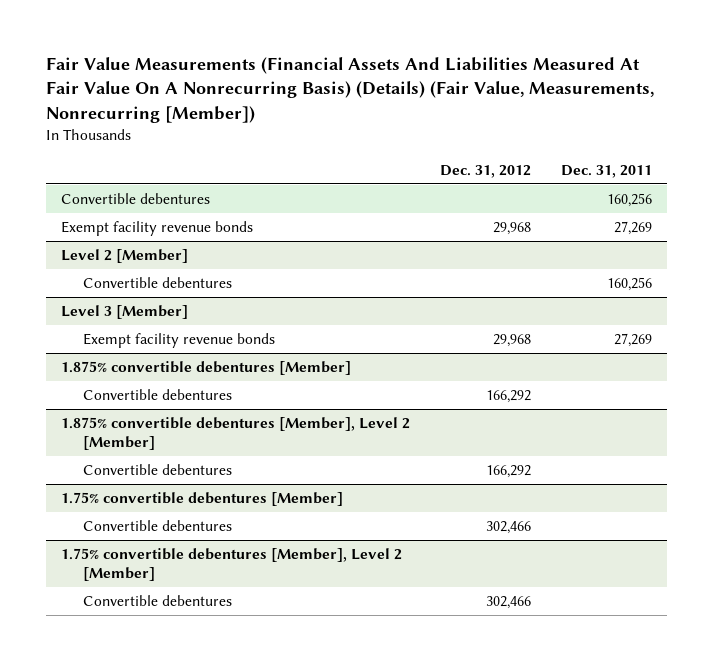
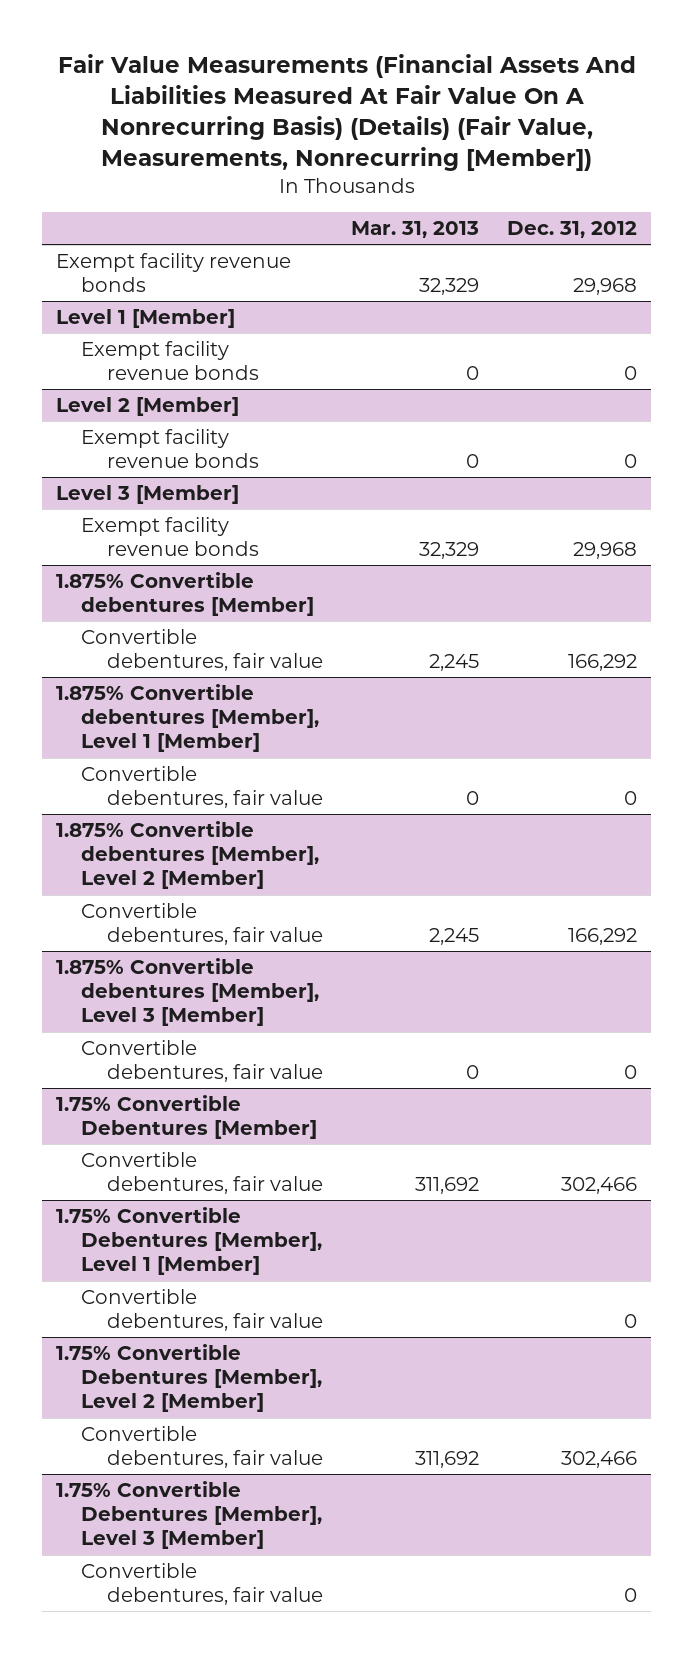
- | Dec. 31, 2012 | Dec. 31, 2011
+ | Mar. 31, 2013 | Dec. 31, 2012
- Convertible debentures | | 160,256
+ Level 1 [Member]
+ Exempt facility revenue bonds | 0 | 0
@ Level 2 [Member]
- Convertible debentures | | 160,256
+ Exempt facility revenue bonds | 0 | 0
- 1.875% convertible debentures [Member]
- Convertible debentures | 166,292 |
- 1.875% convertible debentures [Member], Level 2 [Member]
- Convertible debentures | 166,292 |
- 1.75% convertible debentures [Member]
- Convertible debentures | 302,466 |
- 1.75% convertible debentures [Member], Level 2 [Member]
- Convertible debentures | 302,466 |
+ 1.875% Convertible debentures [Member]
+ Convertible debentures, fair value | 2,245 | 166,292
+ 1.875% Convertible debentures [Member], Level 1 [Member]
+ Convertible debentures, fair value | 0 | 0
+ 1.875% Convertible debentures [Member], Level 2 [Member]
+ Convertible debentures, fair value | 2,245 | 166,292
+ 1.875% Convertible debentures [Member], Level 3 [Member]
+ Convertible debentures, fair value | 0 | 0
+ 1.75% Convertible Debentures [Member]
+ Convertible debentures, fair value | 311,692 | 302,466
+ 1.75% Convertible Debentures [Member], Level 1 [Member]
+ Convertible debentures, fair value | | 0
+ 1.75% Convertible Debentures [Member], Level 2 [Member]
+ Convertible debentures, fair value | 311,692 | 302,466
+ 1.75% Convertible Debentures [Member], Level 3 [Member]
+ Convertible debentures, fair value | | 0

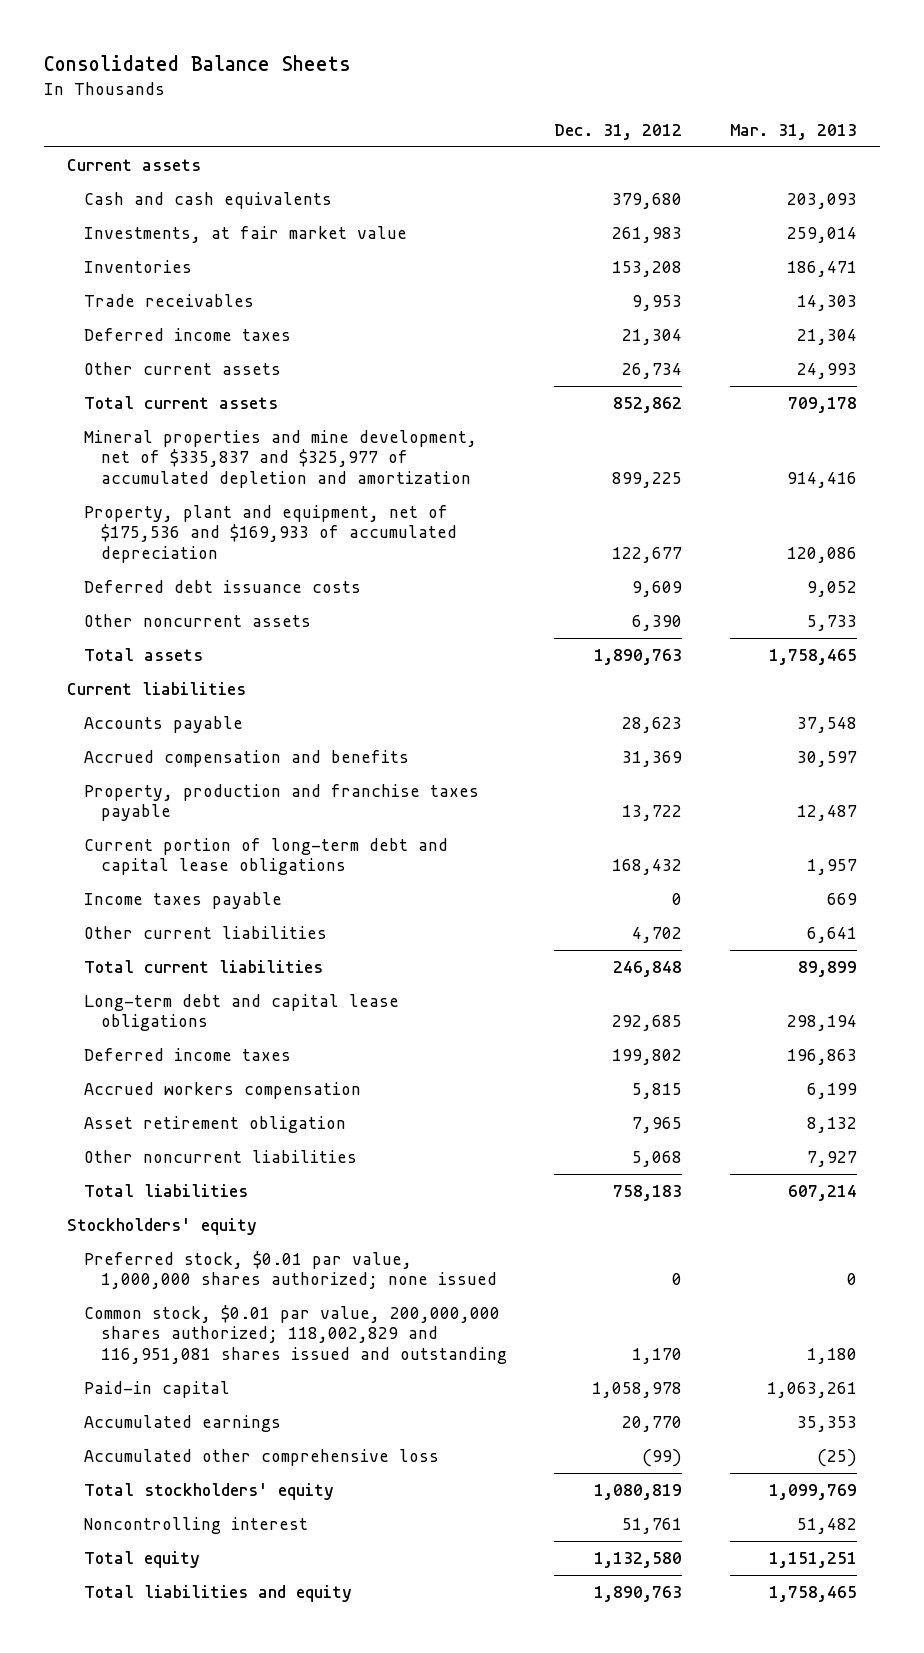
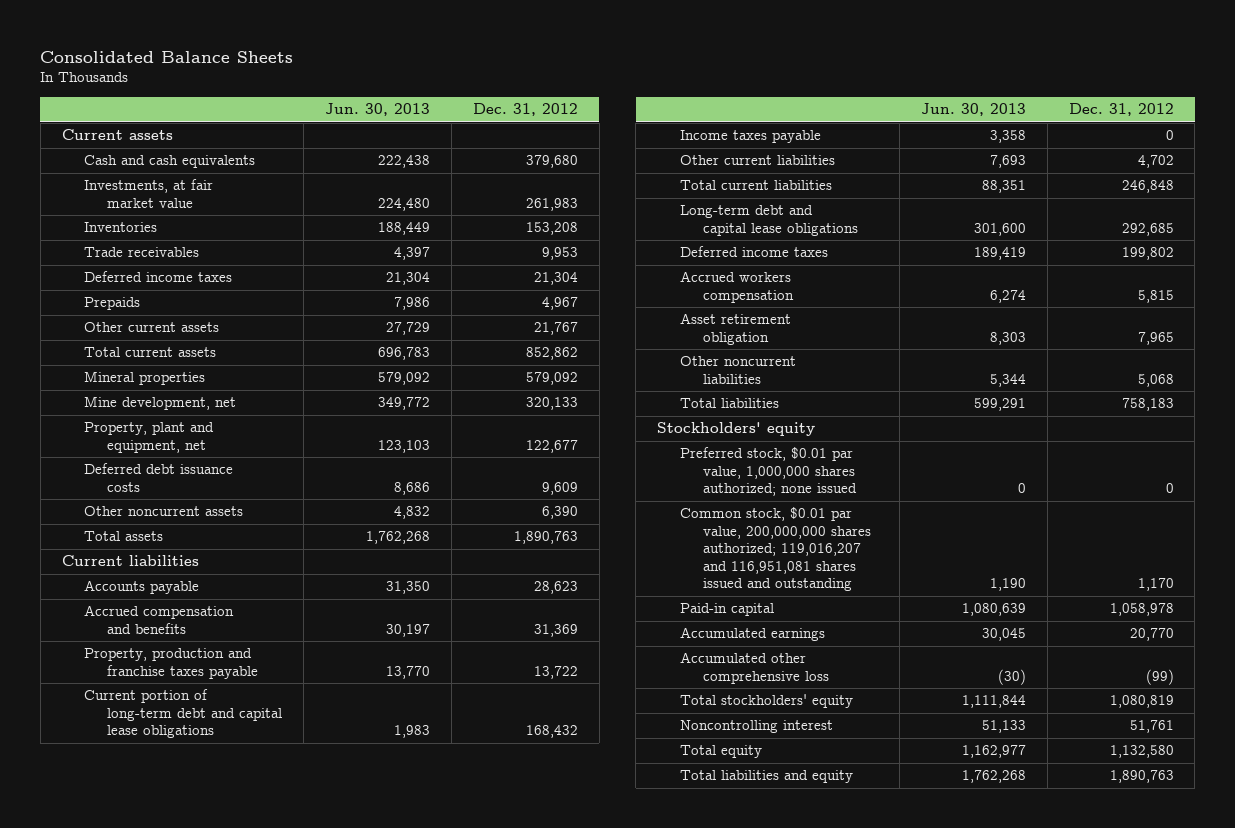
- | Dec. 31, 2012 | Mar. 31, 2013
+ | Jun. 30, 2013 | Dec. 31, 2012
- Other current assets | 26,734 | 24,993
+ Prepaids | 7,986 | 4,967
+ Other current assets | 27,729 | 21,767
- Mineral properties and mine development, net of $335,837 and $325,977 of accumulated depletion and amortization | 899,225 | 914,416
- Property, plant and equipment, net of $175,536 and $169,933 of accumulated depreciation | 122,677 | 120,086
+ Mineral properties | 579,092 | 579,092
+ Mine development, net | 349,772 | 320,133
+ Property, plant and equipment, net | 123,103 | 122,677
- Common stock, $0.01 par value, 200,000,000 shares authorized; 118,002,829 and 116,951,081 shares issued and outstanding | 1,170 | 1,180
+ Common stock, $0.01 par value, 200,000,000 shares authorized; 119,016,207 and 116,951,081 shares issued and outstanding | 1,190 | 1,170

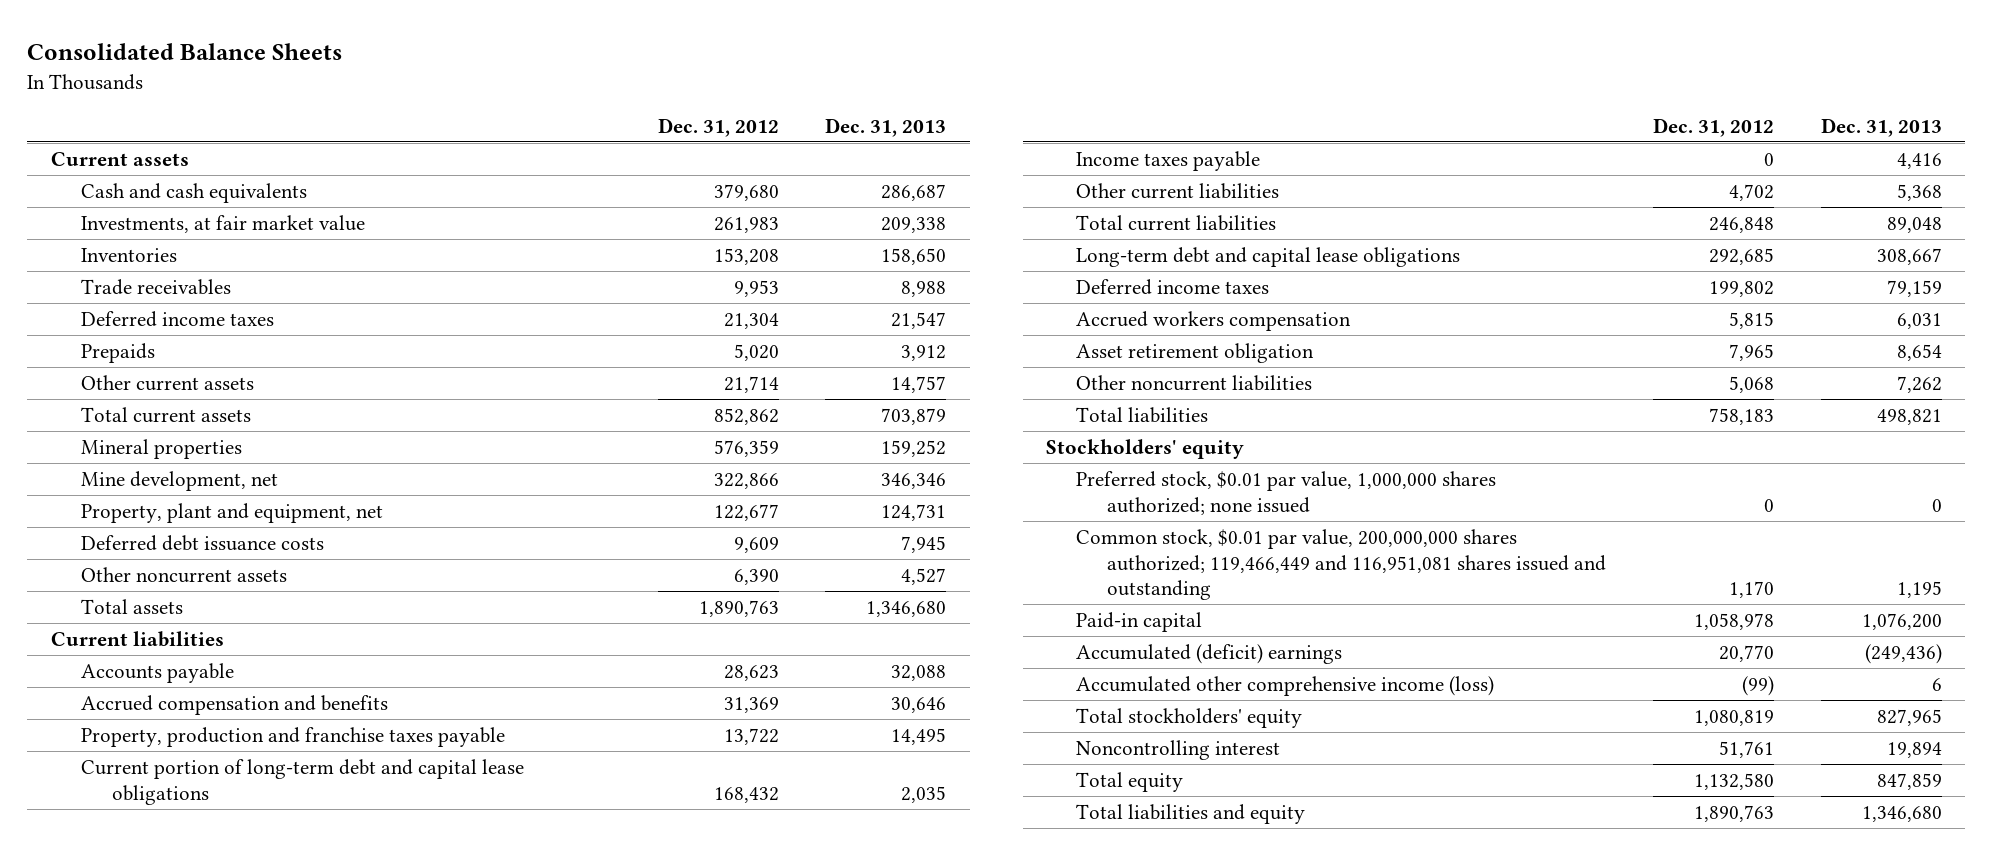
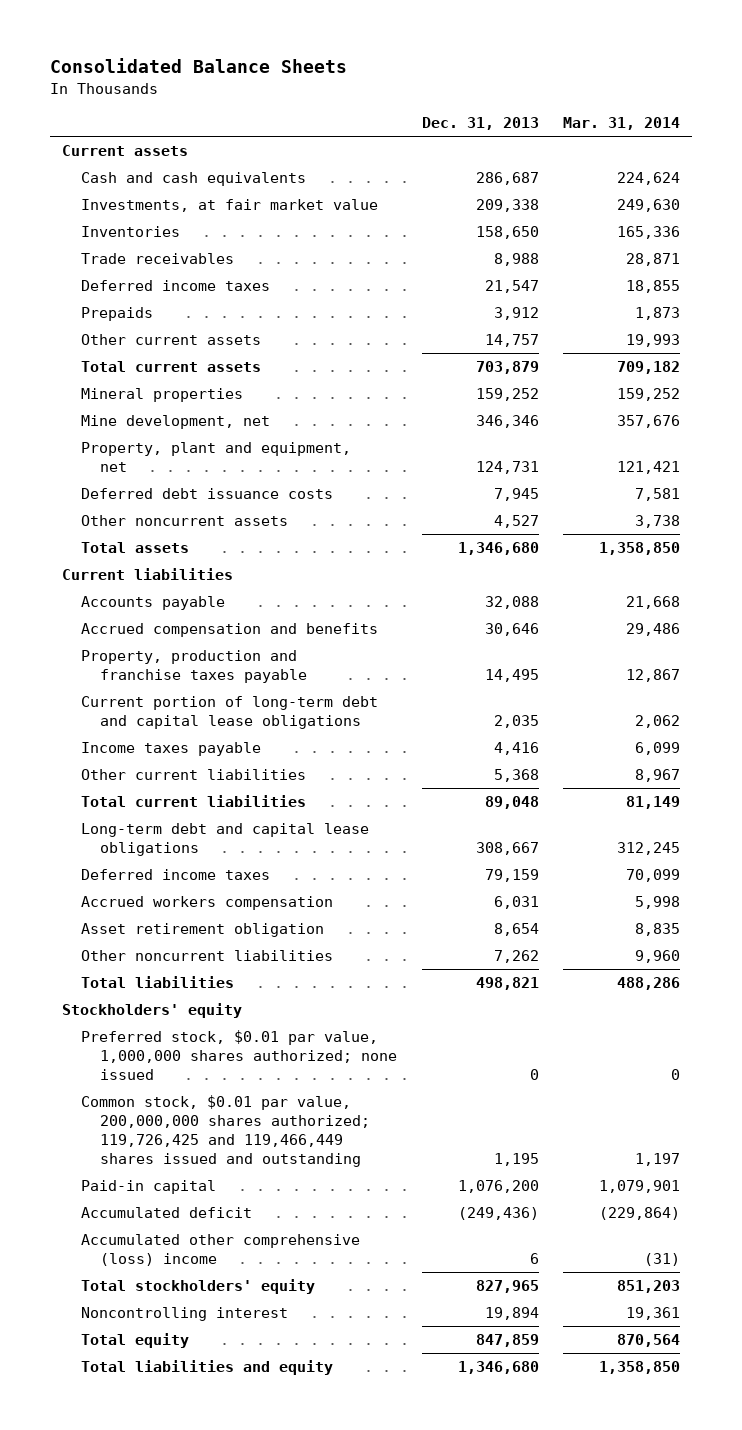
- | Dec. 31, 2012 | Dec. 31, 2013
+ | Dec. 31, 2013 | Mar. 31, 2014
- Common stock, $0.01 par value, 200,000,000 shares authorized; 119,466,449 and 116,951,081 shares issued and outstanding | 1,170 | 1,195
+ Common stock, $0.01 par value, 200,000,000 shares authorized; 119,726,425 and 119,466,449 shares issued and outstanding | 1,195 | 1,197
- Accumulated (deficit) earnings | 20,770 | (249,436)
- Accumulated other comprehensive income (loss) | (99) | 6
+ Accumulated deficit | (249,436) | (229,864)
+ Accumulated other comprehensive (loss) income | 6 | (31)

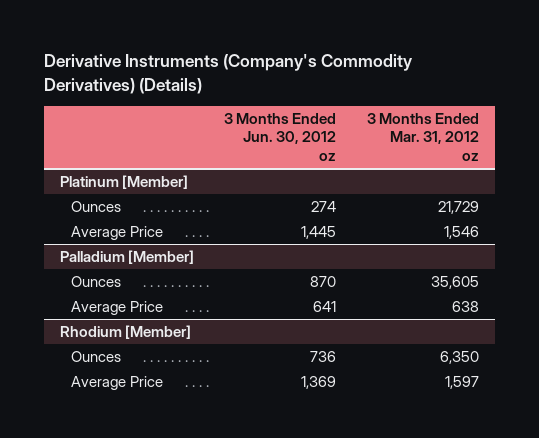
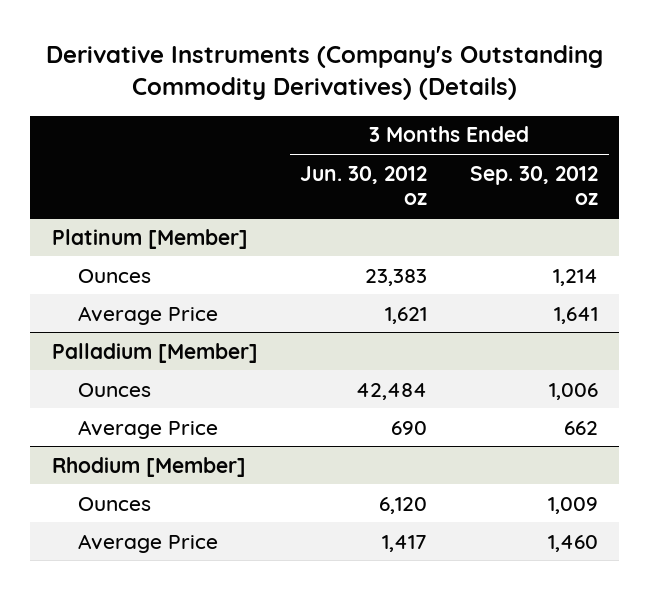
- Derivative Instruments (Company's Commodity Derivatives) (Details)
+ Derivative Instruments (Company's Outstanding Commodity Derivatives) (Details)
- | 3 Months Ended Jun. 30, 2012 oz | 3 Months Ended Mar. 31, 2012 oz
+ | 3 Months Ended Jun. 30, 2012 oz | 3 Months Ended Sep. 30, 2012 oz
@ Platinum [Member]
- Ounces | 274 | 21,729
- Average Price | 1,445 | 1,546
+ Ounces | 23,383 | 1,214
+ Average Price | 1,621 | 1,641
@ Palladium [Member]
- Ounces | 870 | 35,605
- Average Price | 641 | 638
+ Ounces | 42,484 | 1,006
+ Average Price | 690 | 662
@ Rhodium [Member]
- Ounces | 736 | 6,350
- Average Price | 1,369 | 1,597
+ Ounces | 6,120 | 1,009
+ Average Price | 1,417 | 1,460

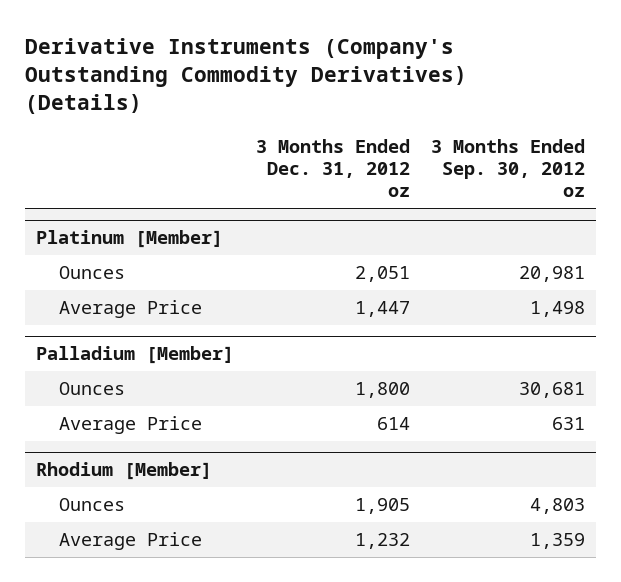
- | 3 Months Ended Jun. 30, 2012 oz | 3 Months Ended Sep. 30, 2012 oz
+ | 3 Months Ended Dec. 31, 2012 oz | 3 Months Ended Sep. 30, 2012 oz
@ Platinum [Member]
- Ounces | 23,383 | 1,214
- Average Price | 1,621 | 1,641
+ Ounces | 2,051 | 20,981
+ Average Price | 1,447 | 1,498
@ Palladium [Member]
- Ounces | 42,484 | 1,006
- Average Price | 690 | 662
+ Ounces | 1,800 | 30,681
+ Average Price | 614 | 631
@ Rhodium [Member]
- Ounces | 6,120 | 1,009
- Average Price | 1,417 | 1,460
+ Ounces | 1,905 | 4,803
+ Average Price | 1,232 | 1,359

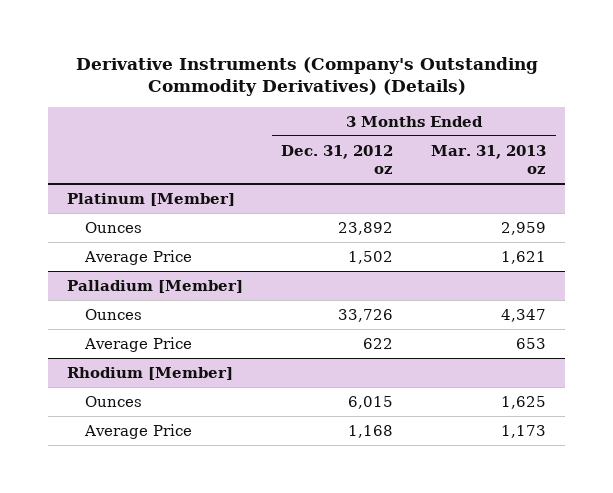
- | 3 Months Ended Dec. 31, 2012 oz | 3 Months Ended Sep. 30, 2012 oz
+ | 3 Months Ended Dec. 31, 2012 oz | 3 Months Ended Mar. 31, 2013 oz
@ Platinum [Member]
- Ounces | 2,051 | 20,981
- Average Price | 1,447 | 1,498
+ Ounces | 23,892 | 2,959
+ Average Price | 1,502 | 1,621
@ Palladium [Member]
- Ounces | 1,800 | 30,681
- Average Price | 614 | 631
+ Ounces | 33,726 | 4,347
+ Average Price | 622 | 653
@ Rhodium [Member]
- Ounces | 1,905 | 4,803
- Average Price | 1,232 | 1,359
+ Ounces | 6,015 | 1,625
+ Average Price | 1,168 | 1,173

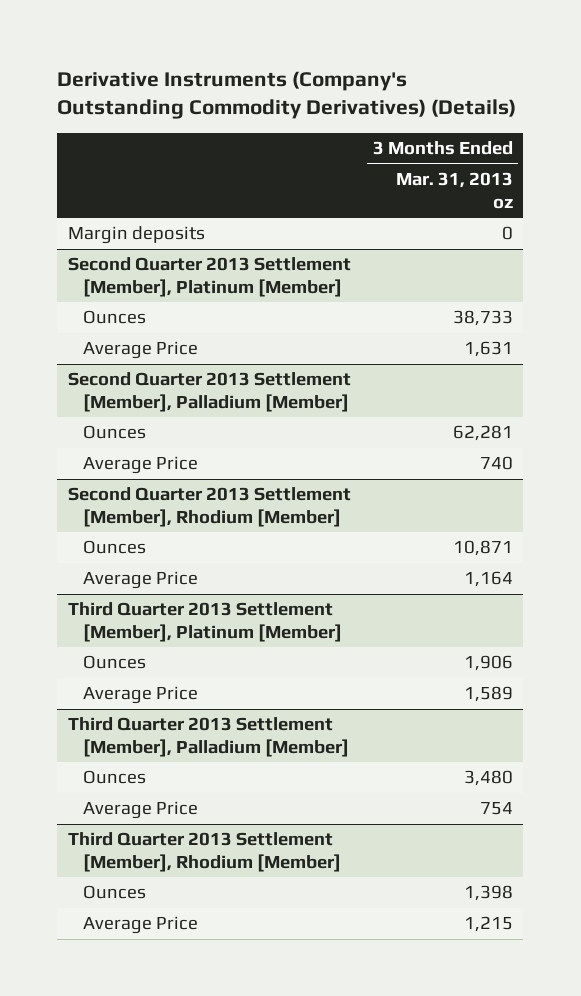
- | 3 Months Ended Dec. 31, 2012 oz | 3 Months Ended Mar. 31, 2013 oz
+ | 3 Months Ended Mar. 31, 2013 oz
- Platinum [Member]
- Ounces | 23,892 | 2,959
- Average Price | 1,502 | 1,621
- Palladium [Member]
- Ounces | 33,726 | 4,347
- Average Price | 622 | 653
- Rhodium [Member]
- Ounces | 6,015 | 1,625
- Average Price | 1,168 | 1,173
+ Margin deposits | 0
+ Second Quarter 2013 Settlement [Member], Platinum [Member]
+ Ounces | 38,733
+ Average Price | 1,631
+ Second Quarter 2013 Settlement [Member], Palladium [Member]
+ Ounces | 62,281
+ Average Price | 740
+ Second Quarter 2013 Settlement [Member], Rhodium [Member]
+ Ounces | 10,871
+ Average Price | 1,164
+ Third Quarter 2013 Settlement [Member], Platinum [Member]
+ Ounces | 1,906
+ Average Price | 1,589
+ Third Quarter 2013 Settlement [Member], Palladium [Member]
+ Ounces | 3,480
+ Average Price | 754
+ Third Quarter 2013 Settlement [Member], Rhodium [Member]
+ Ounces | 1,398
+ Average Price | 1,215

